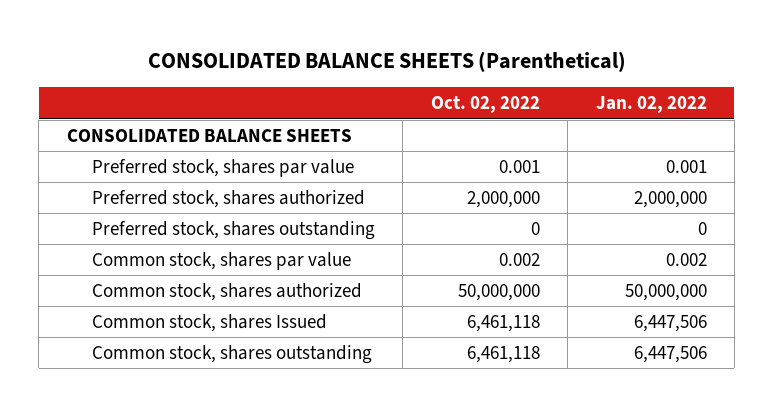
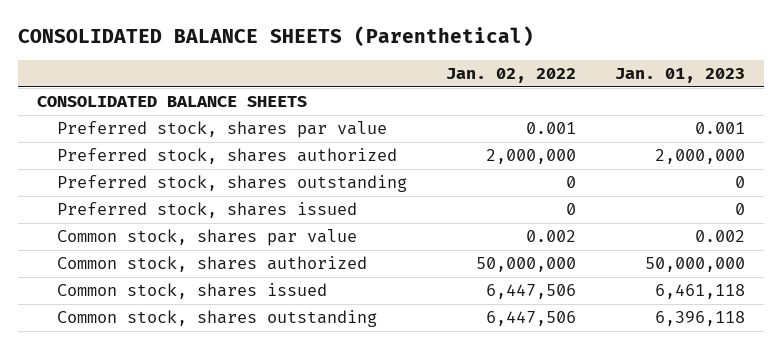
- | Oct. 02, 2022 | Jan. 02, 2022
+ | Jan. 02, 2022 | Jan. 01, 2023
+ Preferred stock, shares issued | 0 | 0
- Common stock, shares Issued | 6,461,118 | 6,447,506
+ Common stock, shares issued | 6,447,506 | 6,461,118

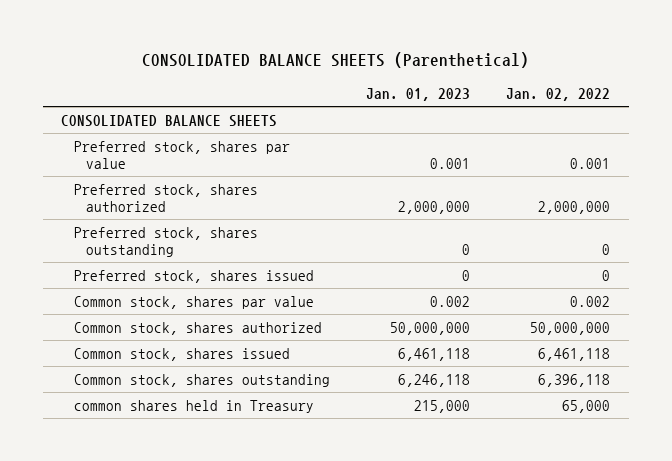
- | Jan. 02, 2022 | Jan. 01, 2023
+ | Jan. 01, 2023 | Jan. 02, 2022
- Common stock, shares issued | 6,447,506 | 6,461,118
- Common stock, shares outstanding | 6,447,506 | 6,396,118
+ Common stock, shares issued | 6,461,118 | 6,461,118
+ Common stock, shares outstanding | 6,246,118 | 6,396,118
+ common shares held in Treasury | 215,000 | 65,000

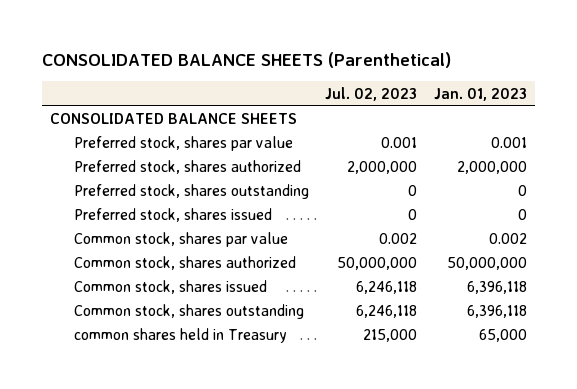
- | Jan. 01, 2023 | Jan. 02, 2022
+ | Jul. 02, 2023 | Jan. 01, 2023
- Common stock, shares issued | 6,461,118 | 6,461,118
- Common stock, shares outstanding | 6,246,118 | 6,396,118
- common shares held in Treasury | 215,000 | 65,000
+ Common stock, shares issued | 6,246,118 | 6,396,118
+ Common stock, shares outstanding | 6,246,118 | 6,396,118
+ common shares held in Treasury | 215,000 | 65,000

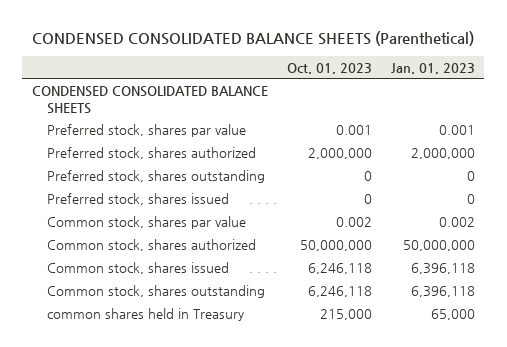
- CONSOLIDATED BALANCE SHEETS (Parenthetical)
+ CONDENSED CONSOLIDATED BALANCE SHEETS (Parenthetical)
- | Jul. 02, 2023 | Jan. 01, 2023
+ | Oct. 01, 2023 | Jan. 01, 2023
- CONSOLIDATED BALANCE SHEETS
+ CONDENSED CONSOLIDATED BALANCE SHEETS

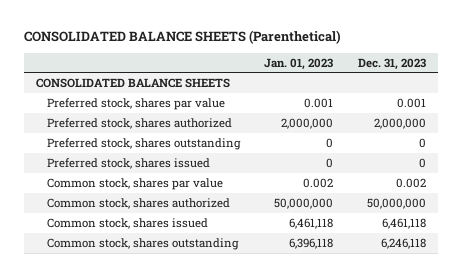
- CONDENSED CONSOLIDATED BALANCE SHEETS (Parenthetical)
+ CONSOLIDATED BALANCE SHEETS (Parenthetical)
- | Oct. 01, 2023 | Jan. 01, 2023
+ | Jan. 01, 2023 | Dec. 31, 2023
- CONDENSED CONSOLIDATED BALANCE SHEETS
+ CONSOLIDATED BALANCE SHEETS
- Common stock, shares issued | 6,246,118 | 6,396,118
+ Common stock, shares issued | 6,461,118 | 6,461,118
- common shares held in Treasury | 215,000 | 65,000

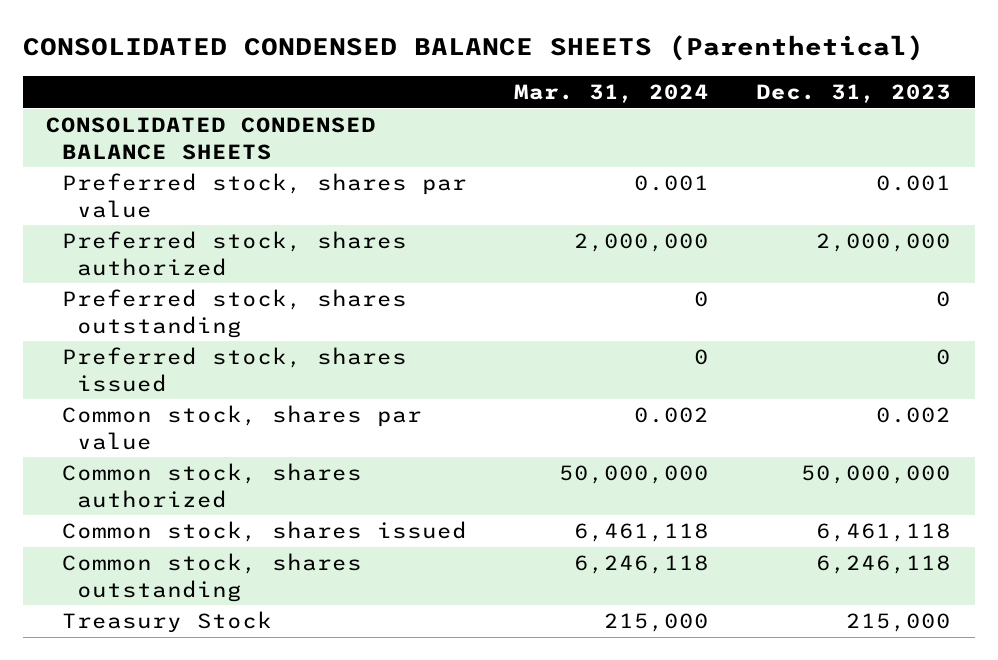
- CONSOLIDATED BALANCE SHEETS (Parenthetical)
+ CONSOLIDATED CONDENSED BALANCE SHEETS (Parenthetical)
- | Jan. 01, 2023 | Dec. 31, 2023
+ | Mar. 31, 2024 | Dec. 31, 2023
- CONSOLIDATED BALANCE SHEETS
+ CONSOLIDATED CONDENSED BALANCE SHEETS
+ Treasury Stock | 215,000 | 215,000

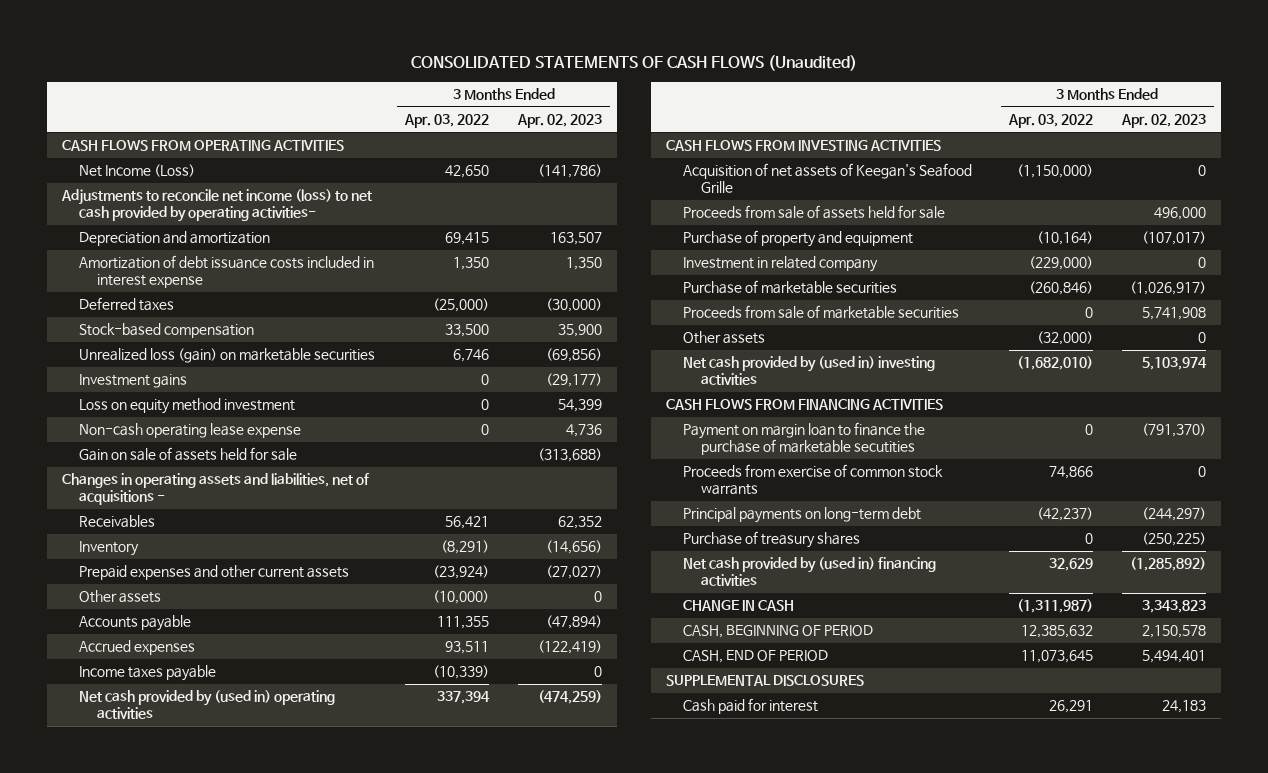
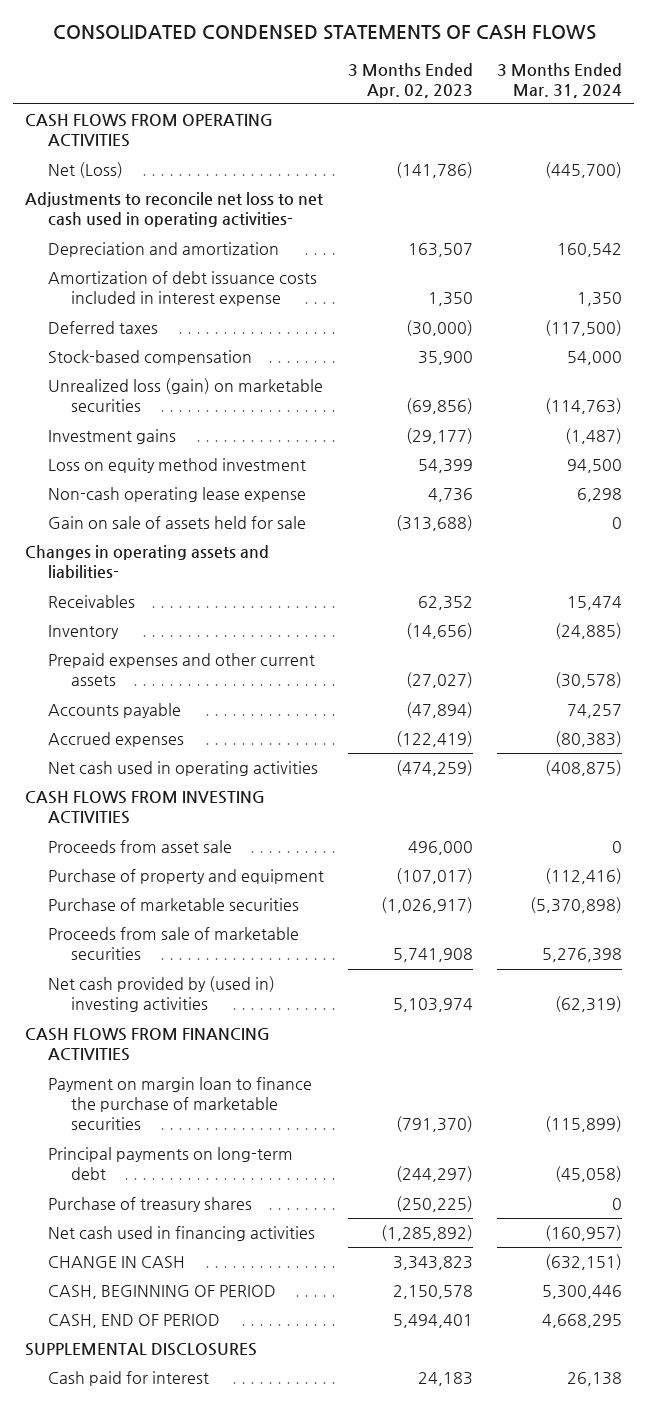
- CONSOLIDATED STATEMENTS OF CASH FLOWS (Unaudited)
+ CONSOLIDATED CONDENSED STATEMENTS OF CASH FLOWS
- | 3 Months Ended Apr. 03, 2022 | 3 Months Ended Apr. 02, 2023
+ | 3 Months Ended Apr. 02, 2023 | 3 Months Ended Mar. 31, 2024
- Net Income (Loss) | 42,650 | (141,786)
- Adjustments to reconcile net income (loss) to net cash provided by operating activities-
+ Net (Loss) | (141,786) | (445,700)
+ Adjustments to reconcile net loss to net cash used in operating activities-
- Changes in operating assets and liabilities, net of acquisitions -
+ Changes in operating assets and liabilities-
- Other assets | (10,000) | 0
- Income taxes payable | (10,339) | 0
- Net cash provided by (used in) operating activities | 337,394 | (474,259)
+ Net cash used in operating activities | (474,259) | (408,875)
- Acquisition of net assets of Keegan's Seafood Grille | (1,150,000) | 0
- Proceeds from sale of assets held for sale | | 496,000
+ Proceeds from asset sale | 496,000 | 0
- Investment in related company | (229,000) | 0
- Other assets | (32,000) | 0
- Payment on margin loan to finance the purchase of marketable secutities | 0 | (791,370)
- Proceeds from exercise of common stock warrants | 74,866 | 0
+ Payment on margin loan to finance the purchase of marketable securities | (791,370) | (115,899)
- Net cash provided by (used in) financing activities | 32,629 | (1,285,892)
+ Net cash used in financing activities | (1,285,892) | (160,957)

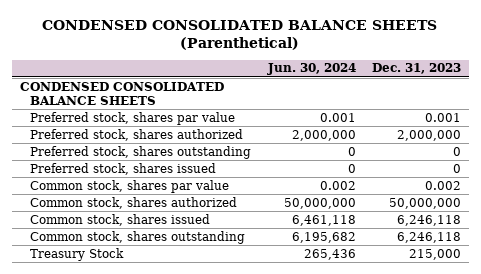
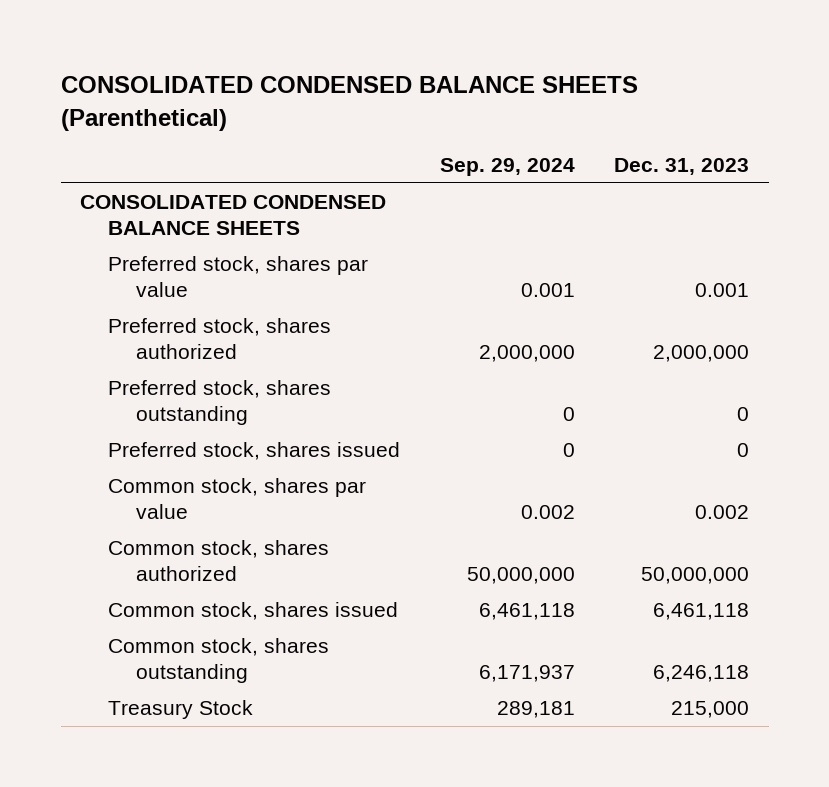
- CONDENSED CONSOLIDATED BALANCE SHEETS (Parenthetical)
+ CONSOLIDATED CONDENSED BALANCE SHEETS (Parenthetical)
- | Jun. 30, 2024 | Dec. 31, 2023
+ | Sep. 29, 2024 | Dec. 31, 2023
- CONDENSED CONSOLIDATED BALANCE SHEETS
+ CONSOLIDATED CONDENSED BALANCE SHEETS
- Common stock, shares issued | 6,461,118 | 6,246,118
+ Common stock, shares issued | 6,461,118 | 6,461,118

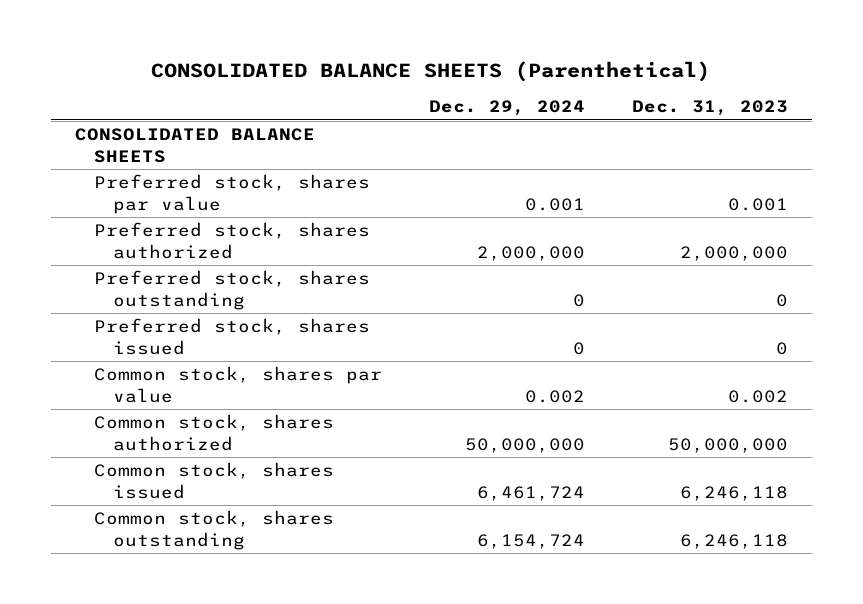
- CONSOLIDATED CONDENSED BALANCE SHEETS (Parenthetical)
+ CONSOLIDATED BALANCE SHEETS (Parenthetical)
- | Sep. 29, 2024 | Dec. 31, 2023
+ | Dec. 29, 2024 | Dec. 31, 2023
- CONSOLIDATED CONDENSED BALANCE SHEETS
+ CONSOLIDATED BALANCE SHEETS
- Common stock, shares issued | 6,461,118 | 6,461,118
+ Common stock, shares issued | 6,461,724 | 6,246,118
- Treasury Stock | 289,181 | 215,000

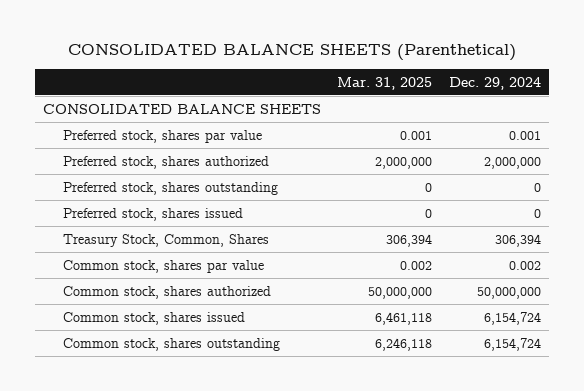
- | Dec. 29, 2024 | Dec. 31, 2023
+ | Mar. 31, 2025 | Dec. 29, 2024
+ Treasury Stock, Common, Shares | 306,394 | 306,394
- Common stock, shares issued | 6,461,724 | 6,246,118
+ Common stock, shares issued | 6,461,118 | 6,154,724

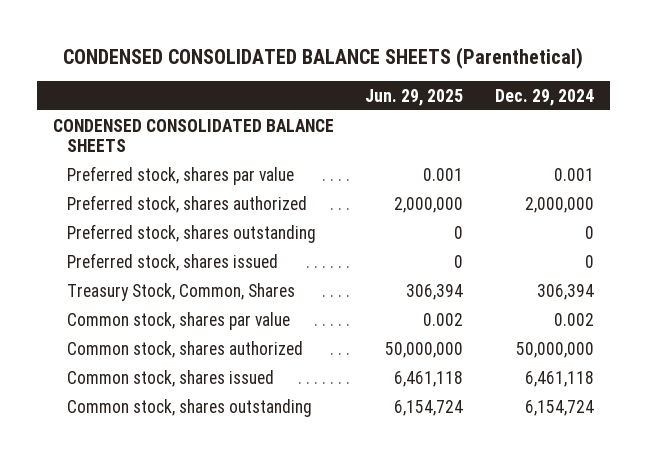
- CONSOLIDATED BALANCE SHEETS (Parenthetical)
+ CONDENSED CONSOLIDATED BALANCE SHEETS (Parenthetical)
- | Mar. 31, 2025 | Dec. 29, 2024
+ | Jun. 29, 2025 | Dec. 29, 2024
- CONSOLIDATED BALANCE SHEETS
+ CONDENSED CONSOLIDATED BALANCE SHEETS
- Common stock, shares issued | 6,461,118 | 6,154,724
+ Common stock, shares issued | 6,461,118 | 6,461,118

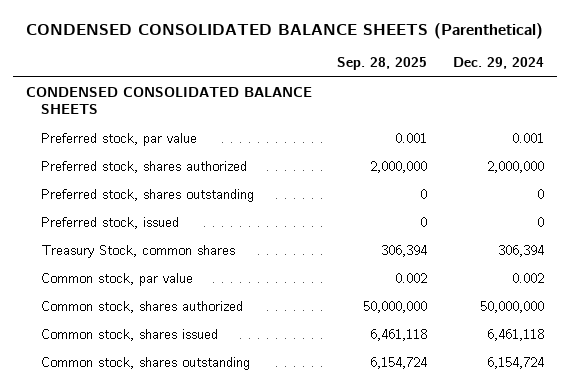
- | Jun. 29, 2025 | Dec. 29, 2024
+ | Sep. 28, 2025 | Dec. 29, 2024
- Preferred stock, shares par value | 0.001 | 0.001
+ Preferred stock, par value | 0.001 | 0.001
- Preferred stock, shares issued | 0 | 0
- Treasury Stock, Common, Shares | 306,394 | 306,394
- Common stock, shares par value | 0.002 | 0.002
+ Preferred stock, issued | 0 | 0
+ Treasury Stock, common shares | 306,394 | 306,394
+ Common stock, par value | 0.002 | 0.002

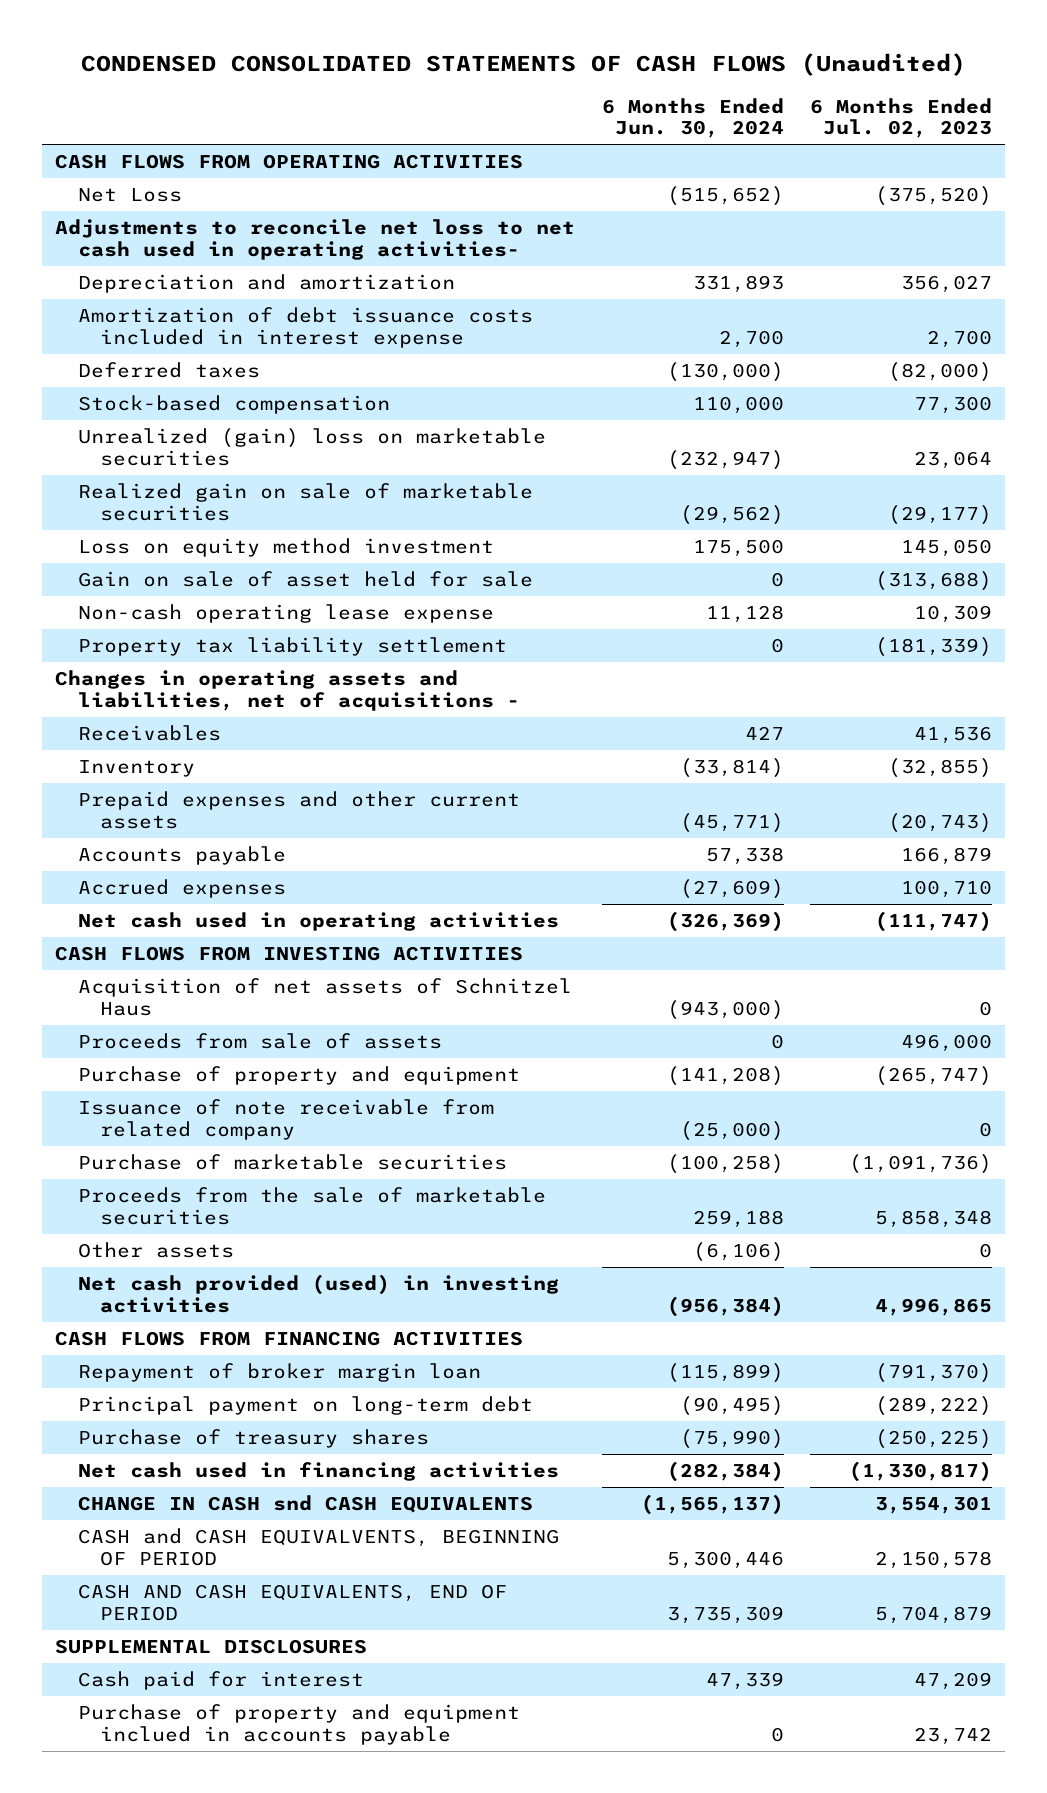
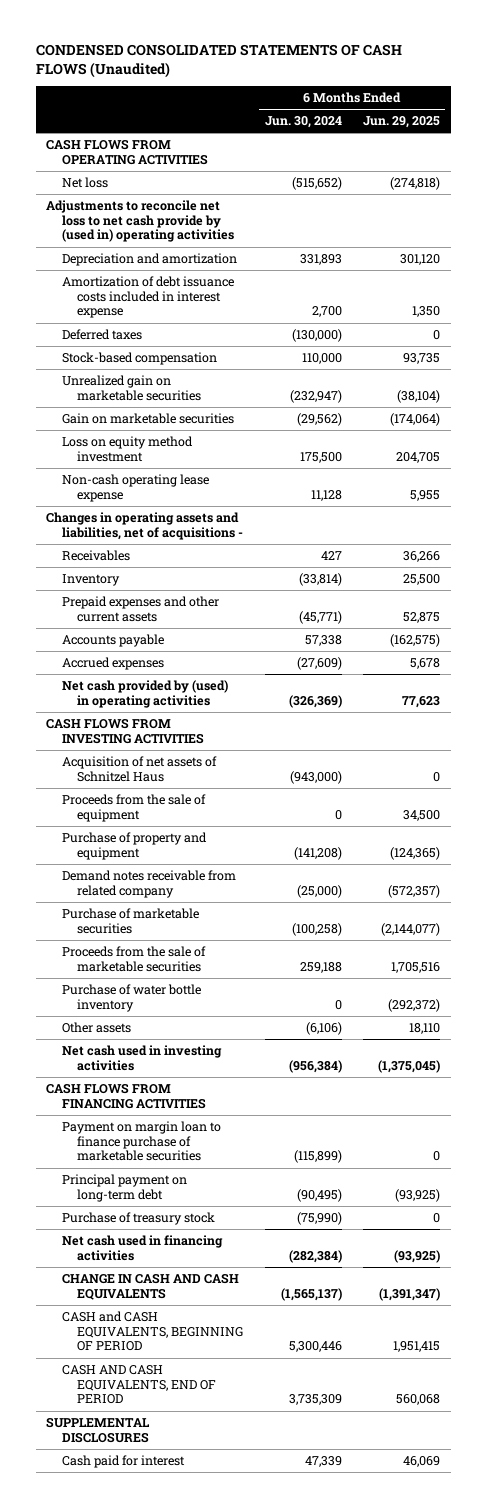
- | 6 Months Ended Jun. 30, 2024 | 6 Months Ended Jul. 02, 2023
+ | 6 Months Ended Jun. 30, 2024 | 6 Months Ended Jun. 29, 2025
- Net Loss | (515,652) | (375,520)
- Adjustments to reconcile net loss to net cash used in operating activities-
+ Net loss | (515,652) | (274,818)
+ Adjustments to reconcile net loss to net cash provide by (used in) operating activities
- Unrealized (gain) loss on marketable securities | (232,947) | 23,064
- Realized gain on sale of marketable securities | (29,562) | (29,177)
+ Unrealized gain on marketable securities | (232,947) | (38,104)
+ Gain on marketable securities | (29,562) | (174,064)
- Gain on sale of asset held for sale | 0 | (313,688)
- Property tax liability settlement | 0 | (181,339)
- Net cash used in operating activities | (326,369) | (111,747)
+ Net cash provided by (used) in operating activities | (326,369) | 77,623
- Proceeds from sale of assets | 0 | 496,000
+ Proceeds from the sale of equipment | 0 | 34,500
- Issuance of note receivable from related company | (25,000) | 0
+ Demand notes receivable from related company | (25,000) | (572,357)
+ Purchase of water bottle inventory | 0 | (292,372)
- Net cash provided (used) in investing activities | (956,384) | 4,996,865
+ Net cash used in investing activities | (956,384) | (1,375,045)
- Repayment of broker margin loan | (115,899) | (791,370)
+ Payment on margin loan to finance purchase of marketable securities | (115,899) | 0
- Purchase of treasury shares | (75,990) | (250,225)
+ Purchase of treasury stock | (75,990) | 0
- CHANGE IN CASH snd CASH EQUIVALENTS | (1,565,137) | 3,554,301
- CASH and CASH EQUIVALVENTS, BEGINNING OF PERIOD | 5,300,446 | 2,150,578
+ CHANGE IN CASH AND CASH EQUIVALENTS | (1,565,137) | (1,391,347)
+ CASH and CASH EQUIVALENTS, BEGINNING OF PERIOD | 5,300,446 | 1,951,415
- Purchase of property and equipment inclued in accounts payable | 0 | 23,742

